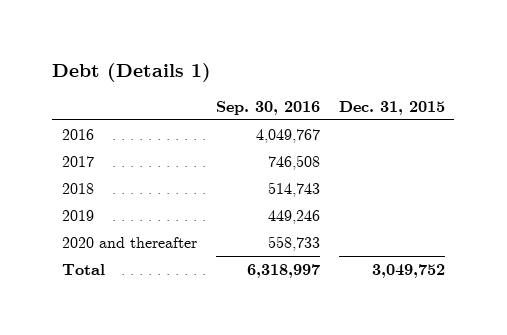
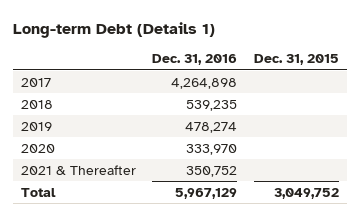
- Debt (Details 1)
+ Long-term Debt (Details 1)
- | Sep. 30, 2016 | Dec. 31, 2015
+ | Dec. 31, 2016 | Dec. 31, 2015
- 2016 | 4,049,767 |
- 2020 and thereafter | 558,733 |
+ 2020 | 333,970 |
+ 2021 & Thereafter | 350,752 |

